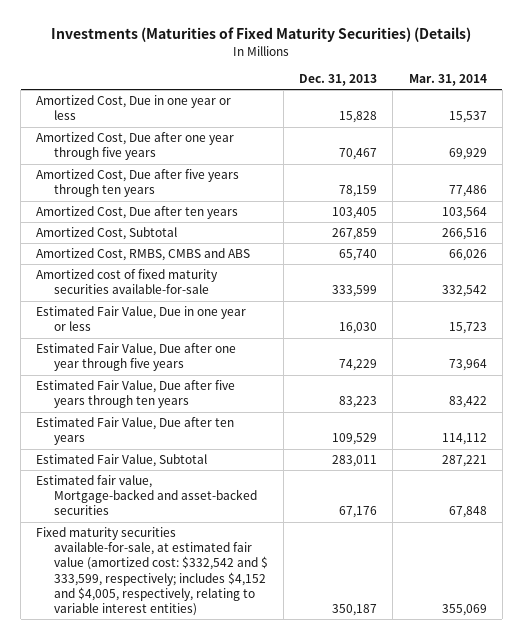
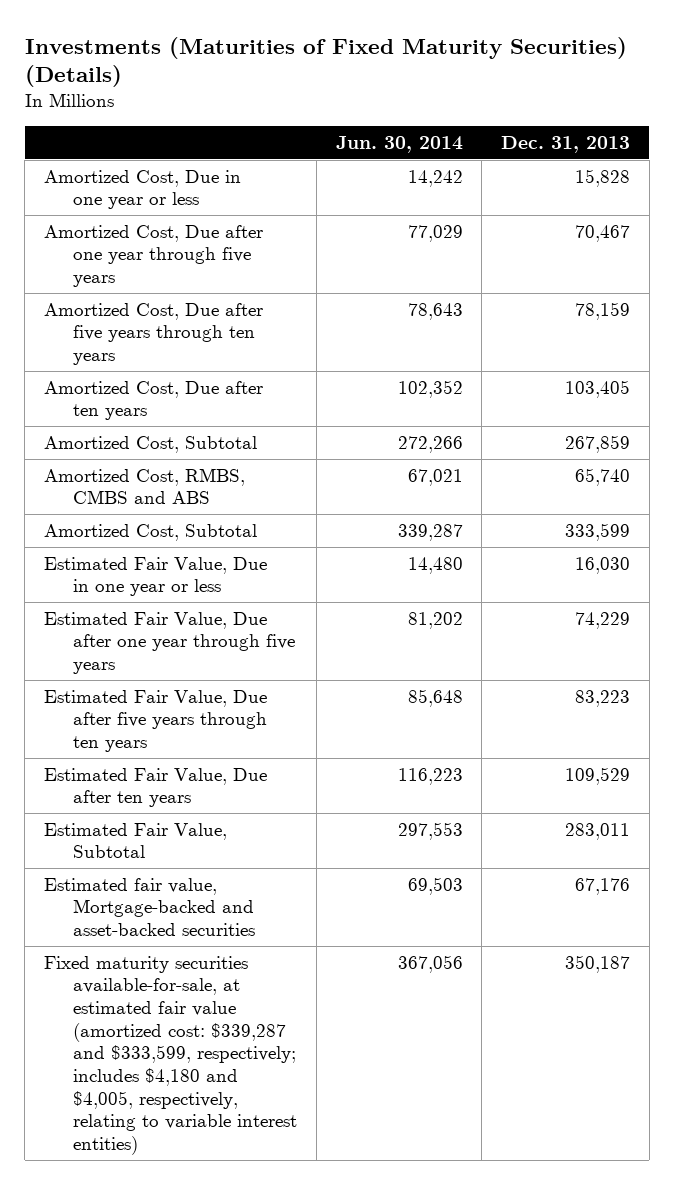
- | Dec. 31, 2013 | Mar. 31, 2014
+ | Jun. 30, 2014 | Dec. 31, 2013
- Amortized cost of fixed maturity securities available-for-sale | 333,599 | 332,542
+ Amortized Cost, Subtotal | 339,287 | 333,599
- Fixed maturity securities available-for-sale, at estimated fair value (amortized cost: $332,542 and $ 333,599, respectively; includes $4,152 and $4,005, respectively, relating to variable interest entities) | 350,187 | 355,069
+ Fixed maturity securities available-for-sale, at estimated fair value (amortized cost: $339,287 and $333,599, respectively; includes $4,180 and $4,005, respectively, relating to variable interest entities) | 367,056 | 350,187

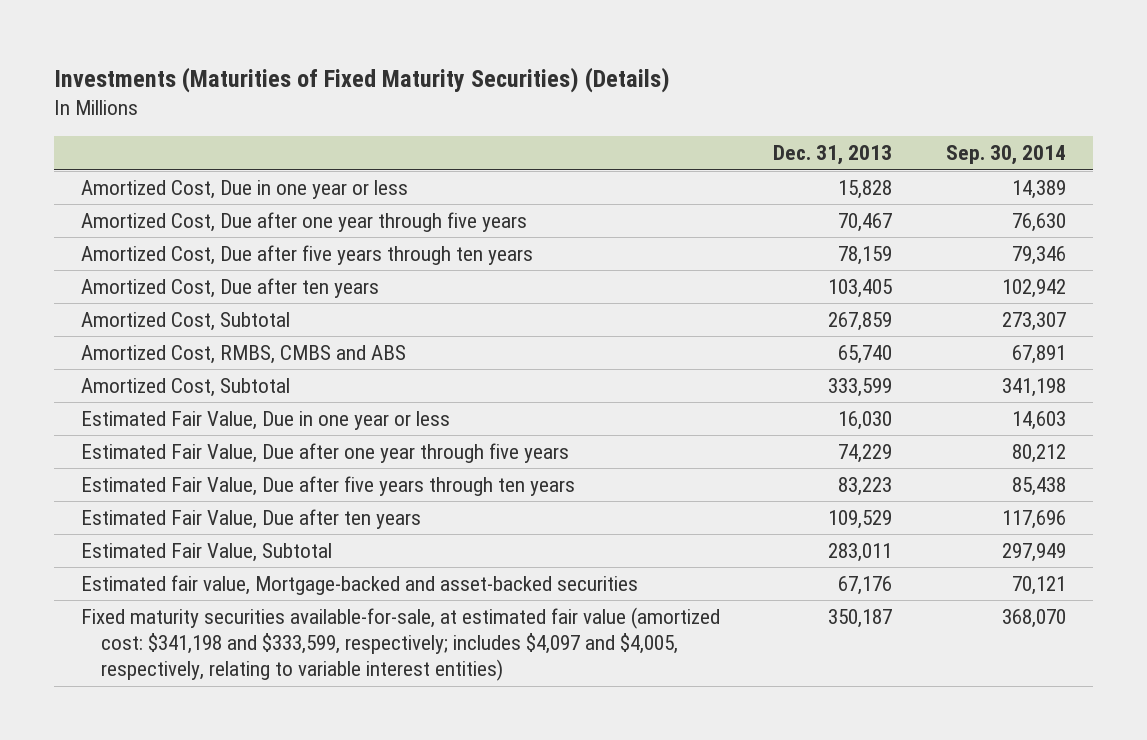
- | Jun. 30, 2014 | Dec. 31, 2013
+ | Dec. 31, 2013 | Sep. 30, 2014
- Fixed maturity securities available-for-sale, at estimated fair value (amortized cost: $339,287 and $333,599, respectively; includes $4,180 and $4,005, respectively, relating to variable interest entities) | 367,056 | 350,187
+ Fixed maturity securities available-for-sale, at estimated fair value (amortized cost: $341,198 and $333,599, respectively; includes $4,097 and $4,005, respectively, relating to variable interest entities) | 350,187 | 368,070

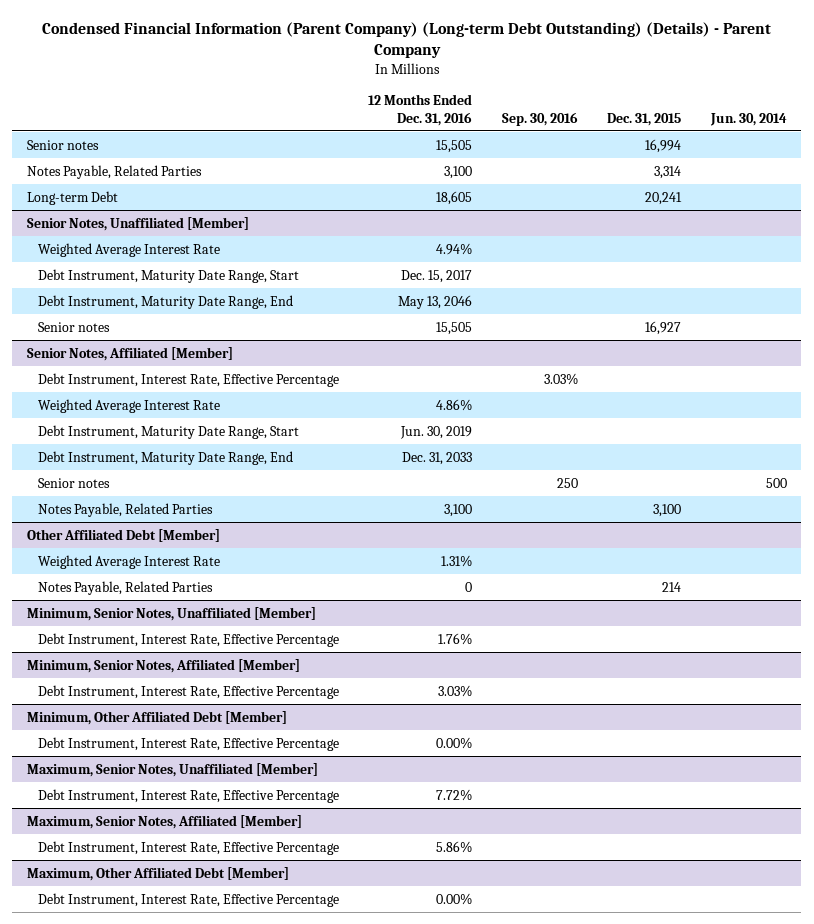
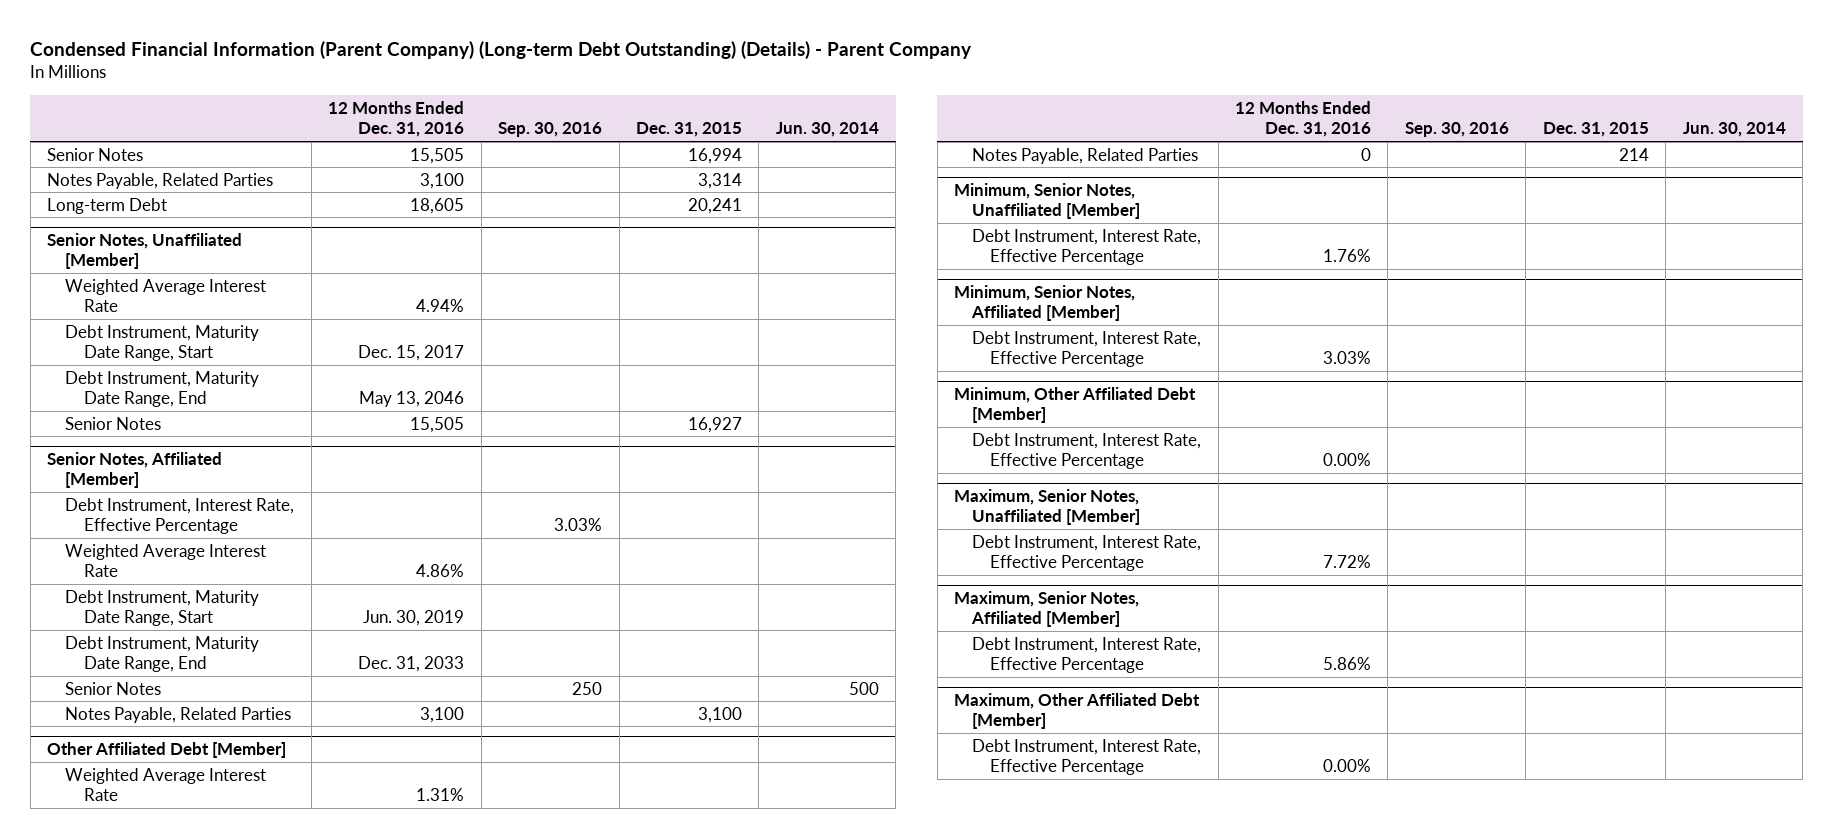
- Senior notes | 15,505 | | 16,994 |
+ Senior Notes | 15,505 | | 16,994 |
@ Senior Notes, Unaffiliated [Member]
- Senior notes | 15,505 | | 16,927 |
+ Senior Notes | 15,505 | | 16,927 |
@ Senior Notes, Affiliated [Member]
- Senior notes | | 250 | | 500
+ Senior Notes | | 250 | | 500

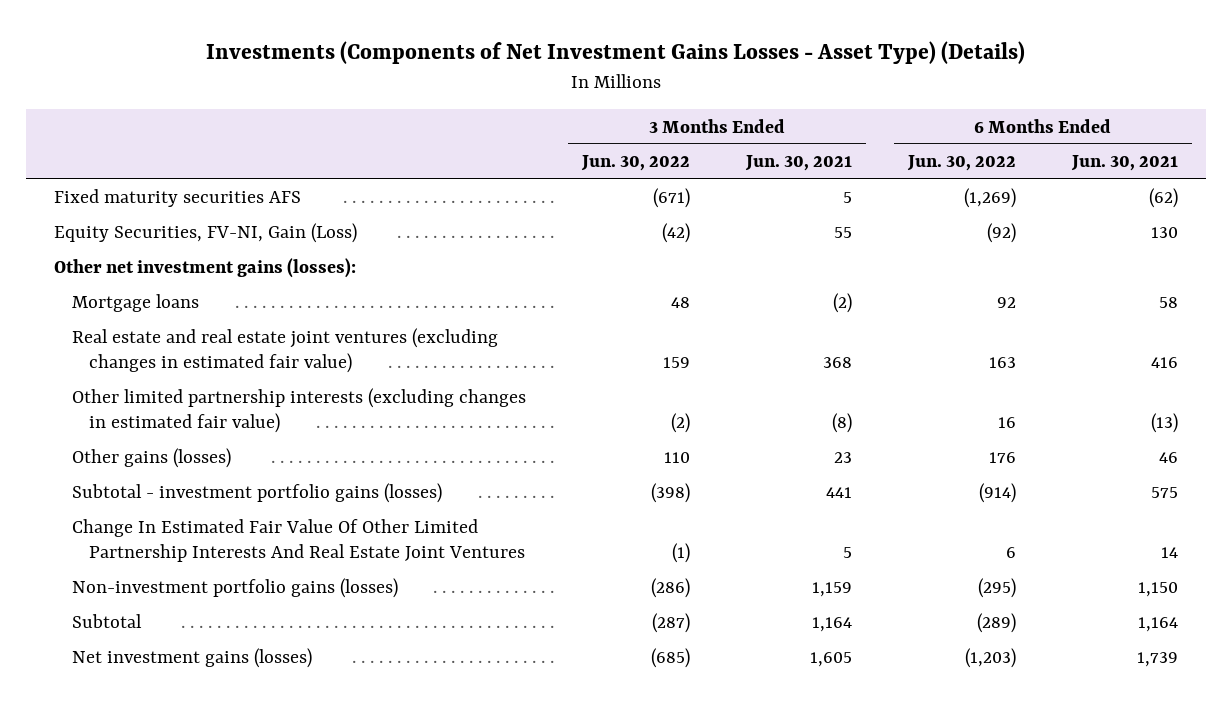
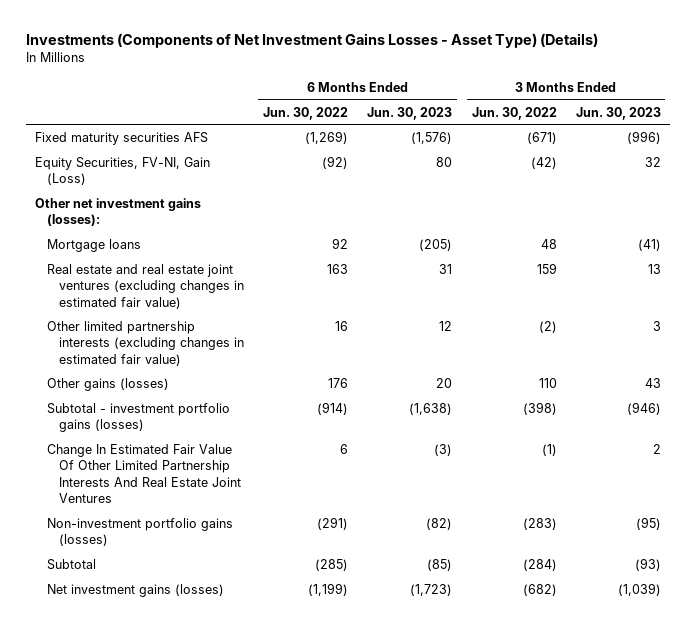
- | 3 Months Ended Jun. 30, 2022 | 3 Months Ended Jun. 30, 2021 | 6 Months Ended Jun. 30, 2022 | 6 Months Ended Jun. 30, 2021
+ | 6 Months Ended Jun. 30, 2022 | 6 Months Ended Jun. 30, 2023 | 3 Months Ended Jun. 30, 2022 | 3 Months Ended Jun. 30, 2023
- Non-investment portfolio gains (losses) | (286) | 1,159 | (295) | 1,150
- Subtotal | (287) | 1,164 | (289) | 1,164
- Net investment gains (losses) | (685) | 1,605 | (1,203) | 1,739
+ Non-investment portfolio gains (losses) | (291) | (82) | (283) | (95)
+ Subtotal | (285) | (85) | (284) | (93)
+ Net investment gains (losses) | (1,199) | (1,723) | (682) | (1,039)

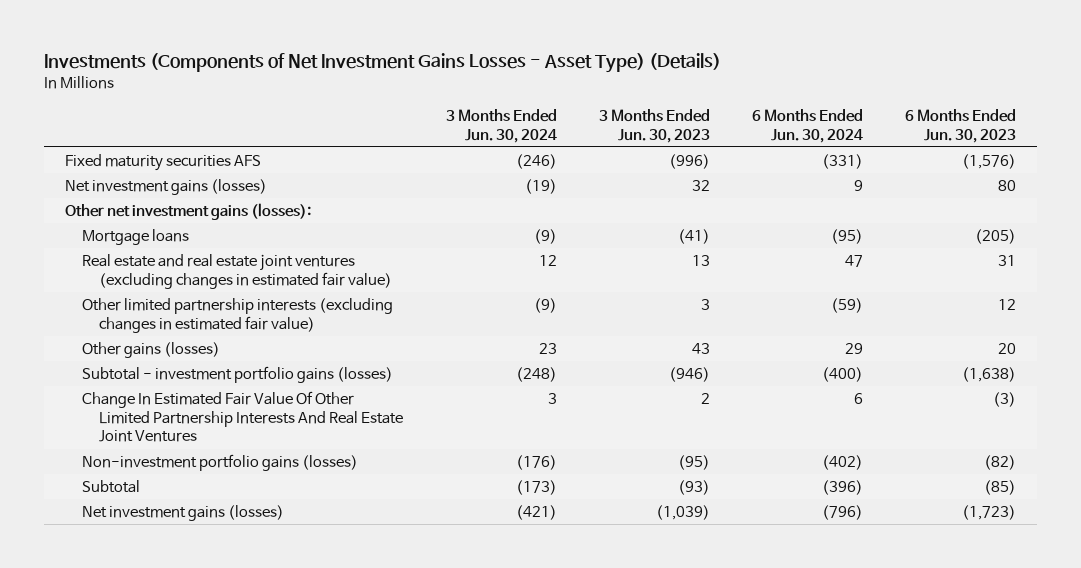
- | 6 Months Ended Jun. 30, 2022 | 6 Months Ended Jun. 30, 2023 | 3 Months Ended Jun. 30, 2022 | 3 Months Ended Jun. 30, 2023
+ | 3 Months Ended Jun. 30, 2024 | 3 Months Ended Jun. 30, 2023 | 6 Months Ended Jun. 30, 2024 | 6 Months Ended Jun. 30, 2023
- Equity Securities, FV-NI, Gain (Loss) | (92) | 80 | (42) | 32
+ Net investment gains (losses) | (19) | 32 | 9 | 80

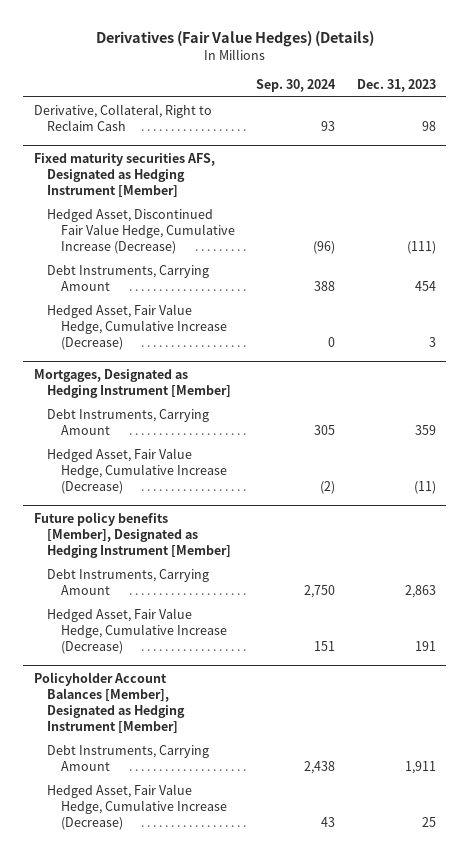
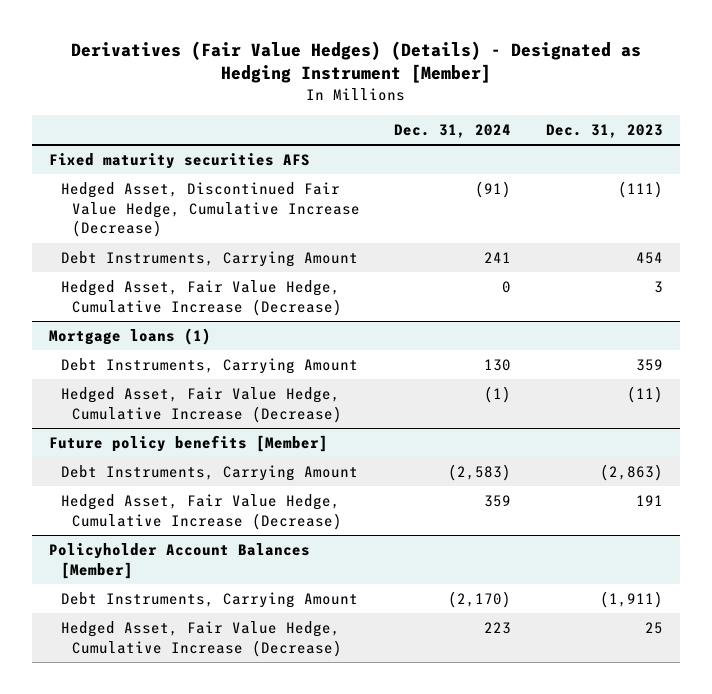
- Derivatives (Fair Value Hedges) (Details)
+ Derivatives (Fair Value Hedges) (Details) - Designated as Hedging Instrument [Member]
- | Sep. 30, 2024 | Dec. 31, 2023
+ | Dec. 31, 2024 | Dec. 31, 2023
- Derivative, Collateral, Right to Reclaim Cash | 93 | 98
- Fixed maturity securities AFS, Designated as Hedging Instrument [Member]
+ Fixed maturity securities AFS
- Mortgages, Designated as Hedging Instrument [Member]
+ Mortgage loans (1)
- Future policy benefits [Member], Designated as Hedging Instrument [Member]
- Debt Instruments, Carrying Amount | 2,750 | 2,863
+ Future policy benefits [Member]
+ Debt Instruments, Carrying Amount | (2,583) | (2,863)
- Policyholder Account Balances [Member], Designated as Hedging Instrument [Member]
- Debt Instruments, Carrying Amount | 2,438 | 1,911
+ Policyholder Account Balances [Member]
+ Debt Instruments, Carrying Amount | (2,170) | (1,911)

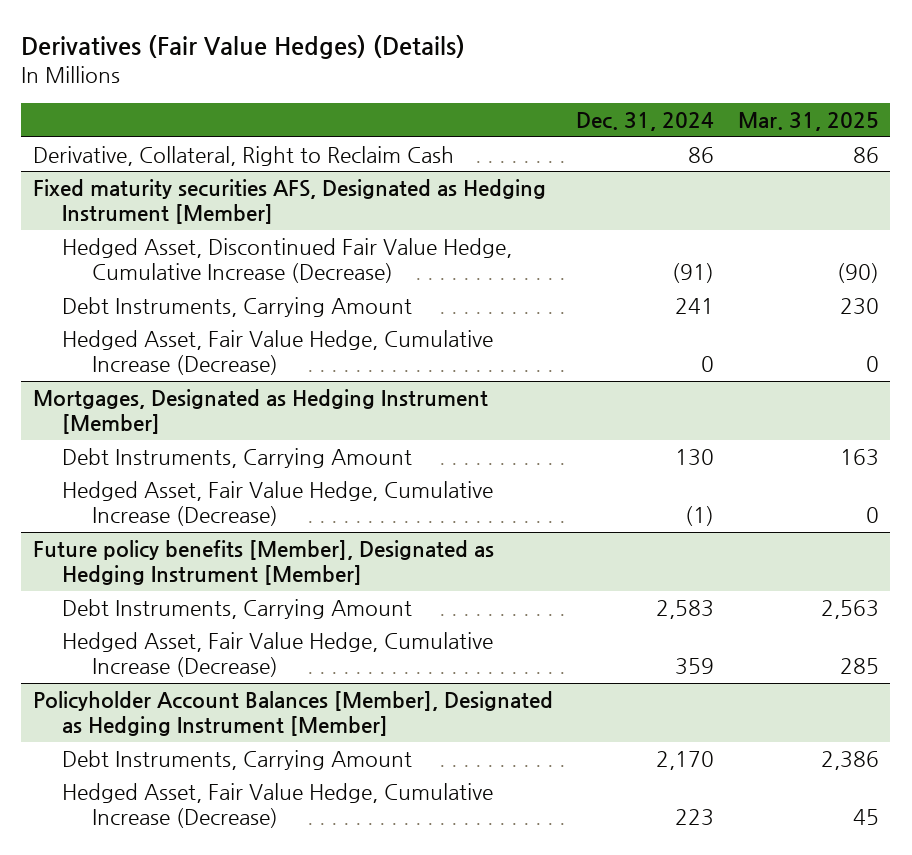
- Derivatives (Fair Value Hedges) (Details) - Designated as Hedging Instrument [Member]
+ Derivatives (Fair Value Hedges) (Details)
- | Dec. 31, 2024 | Dec. 31, 2023
+ | Dec. 31, 2024 | Mar. 31, 2025
- Fixed maturity securities AFS
+ Derivative, Collateral, Right to Reclaim Cash | 86 | 86
+ Fixed maturity securities AFS, Designated as Hedging Instrument [Member]
- Mortgage loans (1)
+ Mortgages, Designated as Hedging Instrument [Member]
- Future policy benefits [Member]
- Debt Instruments, Carrying Amount | (2,583) | (2,863)
+ Future policy benefits [Member], Designated as Hedging Instrument [Member]
+ Debt Instruments, Carrying Amount | 2,583 | 2,563
- Policyholder Account Balances [Member]
- Debt Instruments, Carrying Amount | (2,170) | (1,911)
+ Policyholder Account Balances [Member], Designated as Hedging Instrument [Member]
+ Debt Instruments, Carrying Amount | 2,170 | 2,386

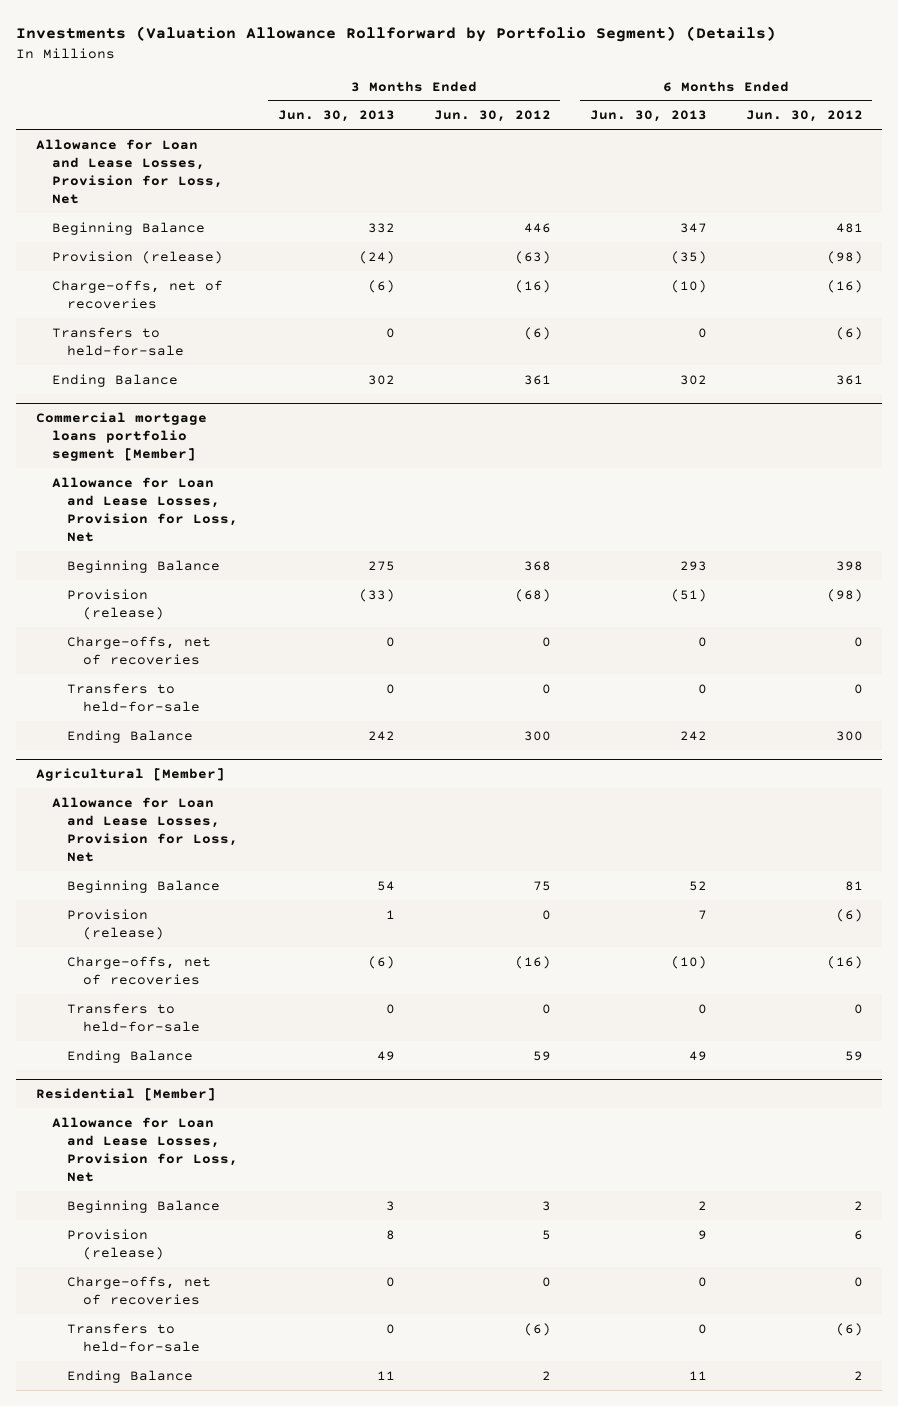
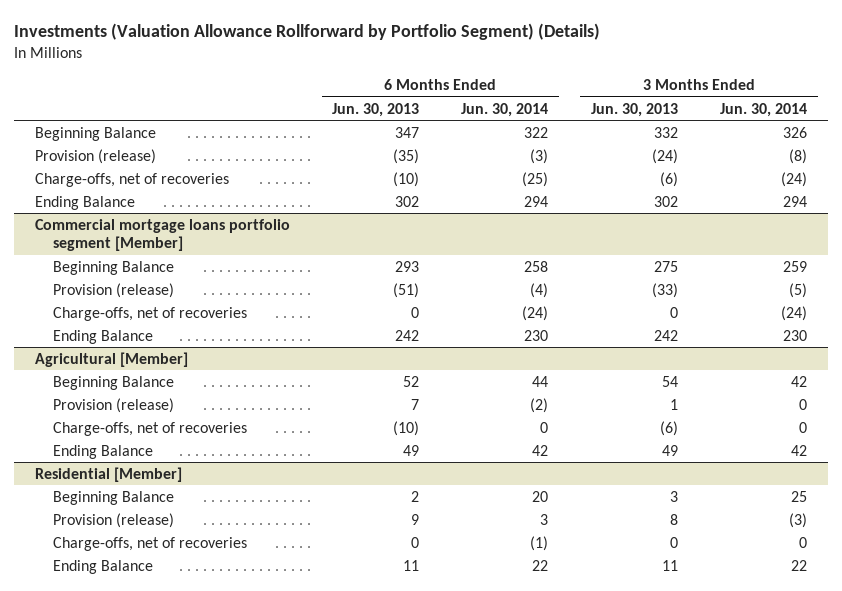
- | 3 Months Ended Jun. 30, 2013 | 3 Months Ended Jun. 30, 2012 | 6 Months Ended Jun. 30, 2013 | 6 Months Ended Jun. 30, 2012
+ | 6 Months Ended Jun. 30, 2013 | 6 Months Ended Jun. 30, 2014 | 3 Months Ended Jun. 30, 2013 | 3 Months Ended Jun. 30, 2014
- Allowance for Loan and Lease Losses, Provision for Loss, Net
- Transfers to held-for-sale | 0 | (6) | 0 | (6)
@ Commercial mortgage loans portfolio segment [Member]
- Allowance for Loan and Lease Losses, Provision for Loss, Net
- Transfers to held-for-sale | 0 | 0 | 0 | 0
@ Agricultural [Member]
- Allowance for Loan and Lease Losses, Provision for Loss, Net
- Transfers to held-for-sale | 0 | 0 | 0 | 0
@ Residential [Member]
- Allowance for Loan and Lease Losses, Provision for Loss, Net
- Transfers to held-for-sale | 0 | (6) | 0 | (6)

